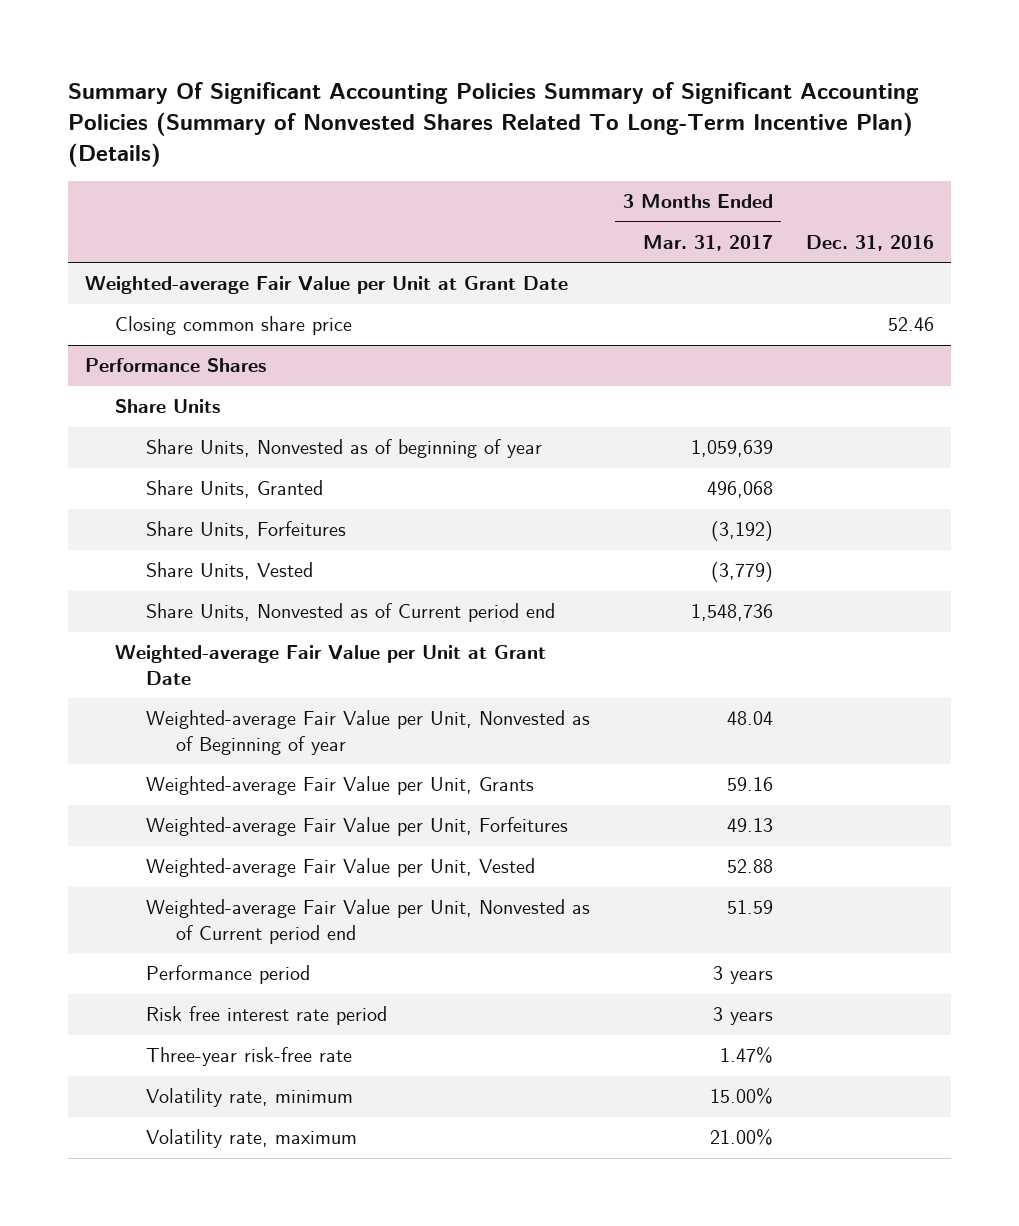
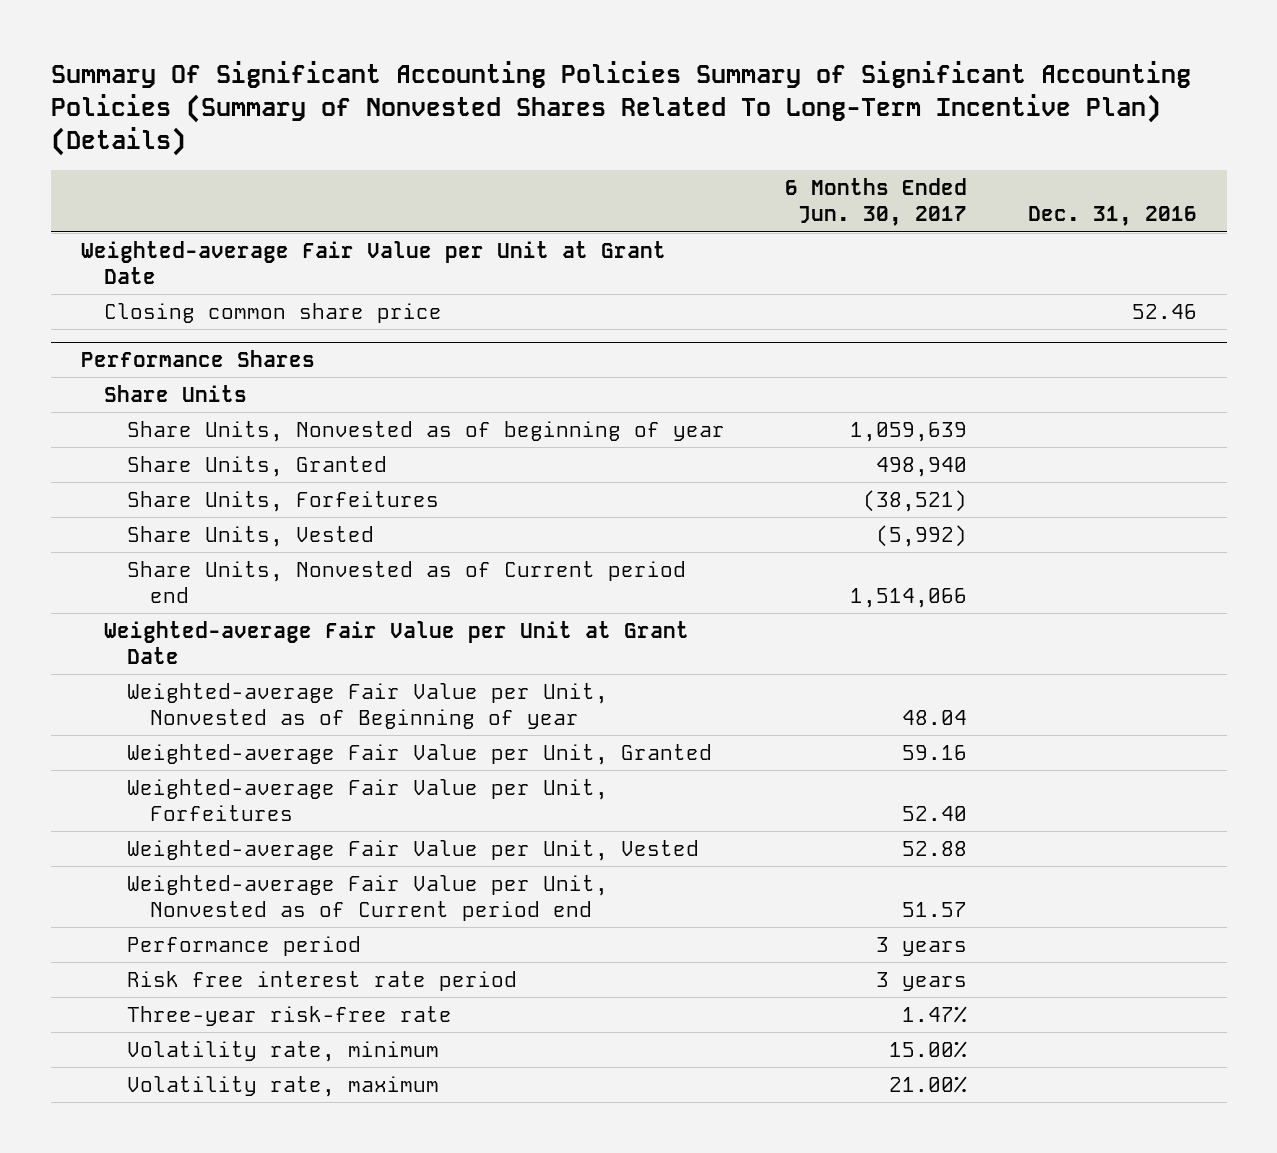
- | 3 Months Ended Mar. 31, 2017 | Dec. 31, 2016
+ | 6 Months Ended Jun. 30, 2017 | Dec. 31, 2016
@ Performance Shares
- Weighted-average Fair Value per Unit, Grants | 59.16 |
+ Weighted-average Fair Value per Unit, Granted | 59.16 |

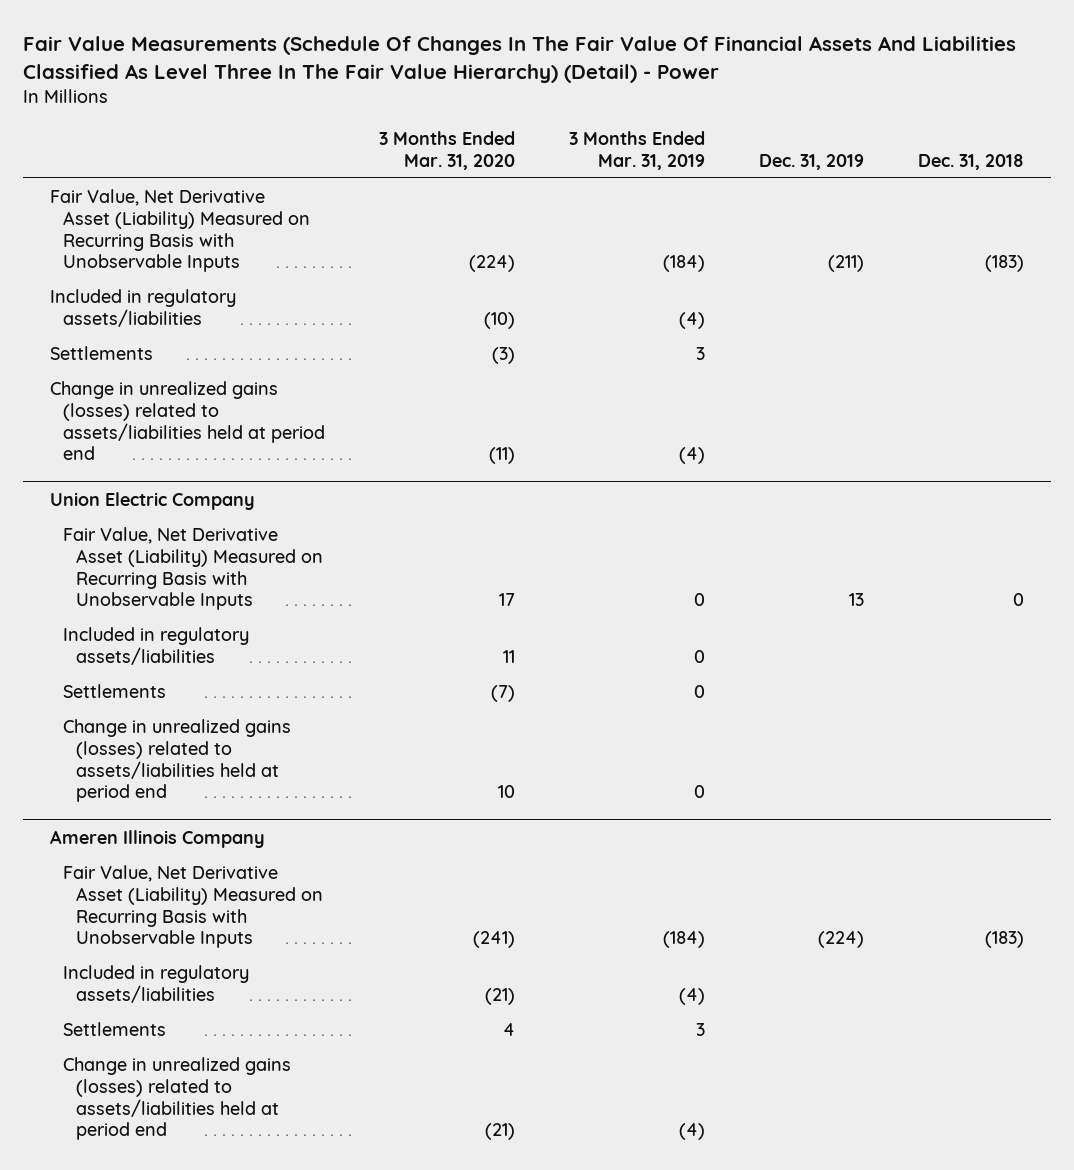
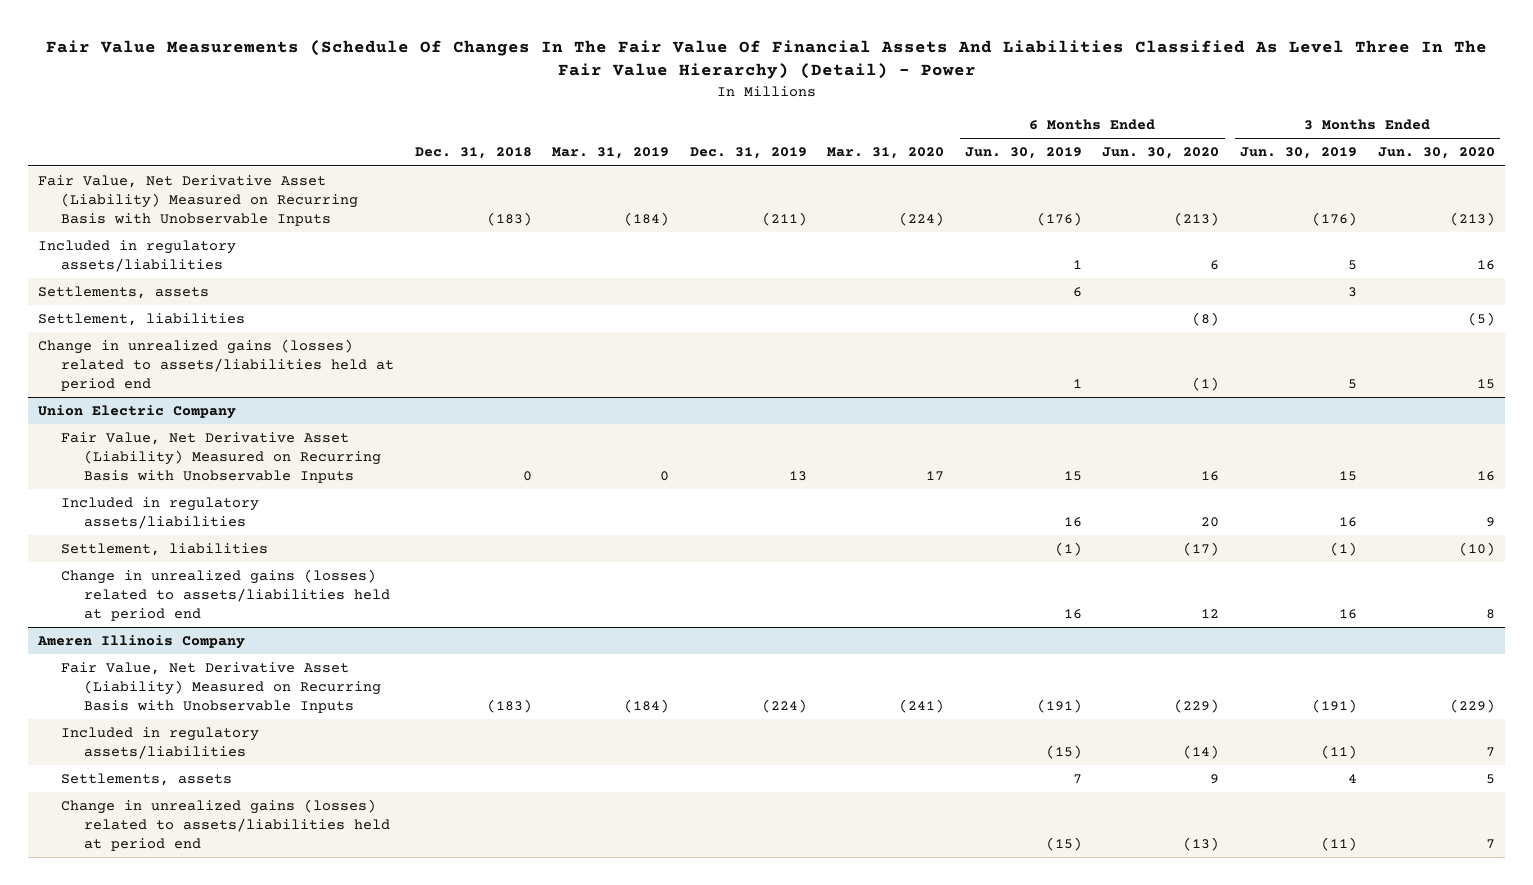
- | 3 Months Ended Mar. 31, 2020 | 3 Months Ended Mar. 31, 2019 | Dec. 31, 2019 | Dec. 31, 2018
+ | Dec. 31, 2018 | Mar. 31, 2019 | Dec. 31, 2019 | Mar. 31, 2020 | 6 Months Ended Jun. 30, 2019 | 6 Months Ended Jun. 30, 2020 | 3 Months Ended Jun. 30, 2019 | 3 Months Ended Jun. 30, 2020
- Settlements | (3) | 3 | |
+ Settlements, assets | | | | | 6 | | 3 |
+ Settlement, liabilities | | | | | | (8) | | (5)
@ Union Electric Company
- Settlements | (7) | 0 | |
+ Settlement, liabilities | | | | | (1) | (17) | (1) | (10)
@ Ameren Illinois Company
- Settlements | 4 | 3 | |
+ Settlements, assets | | | | | 7 | 9 | 4 | 5

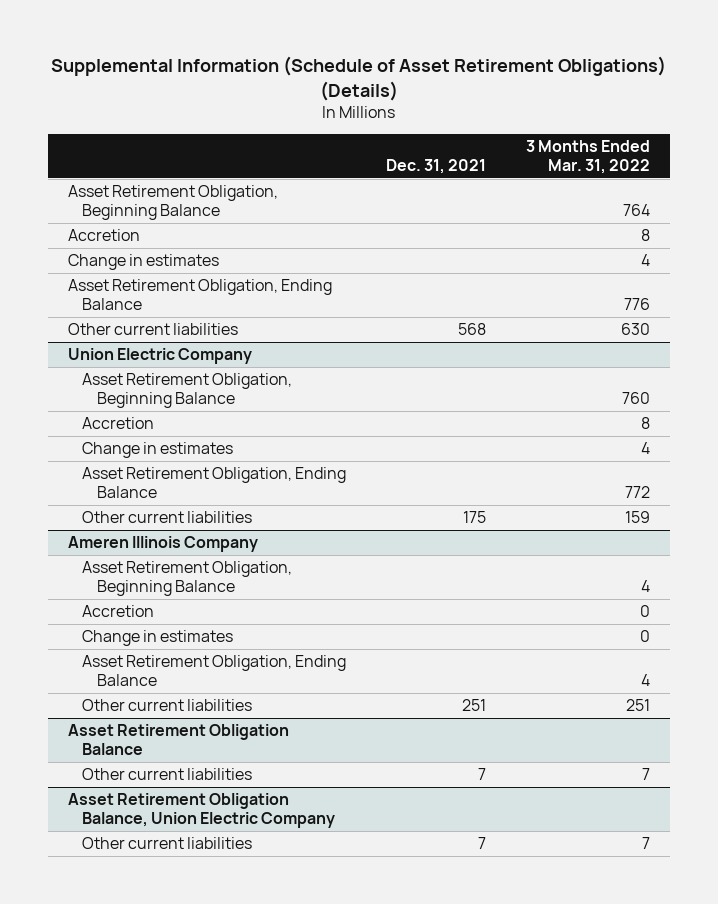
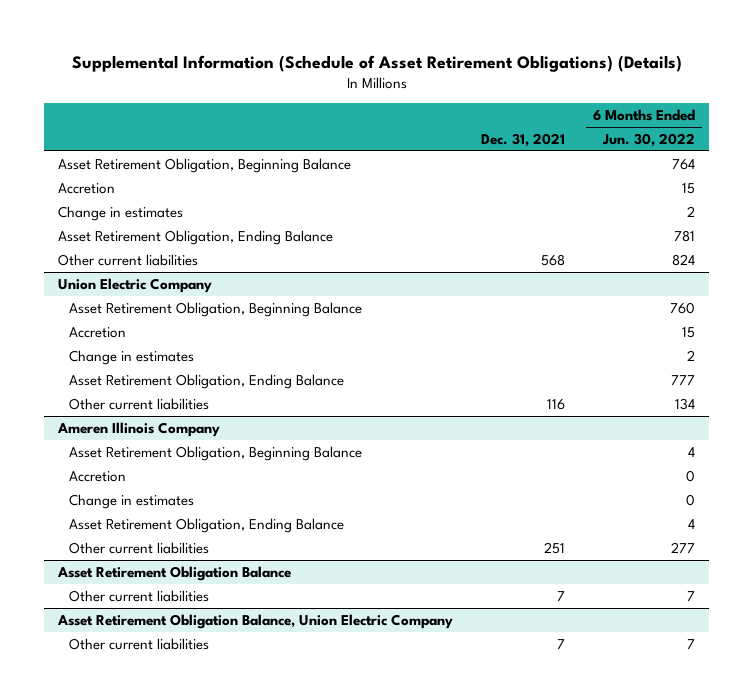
- | Dec. 31, 2021 | 3 Months Ended Mar. 31, 2022
+ | Dec. 31, 2021 | 6 Months Ended Jun. 30, 2022
@ Union Electric Company
- Other current liabilities | 175 | 159
+ Other current liabilities | 116 | 134

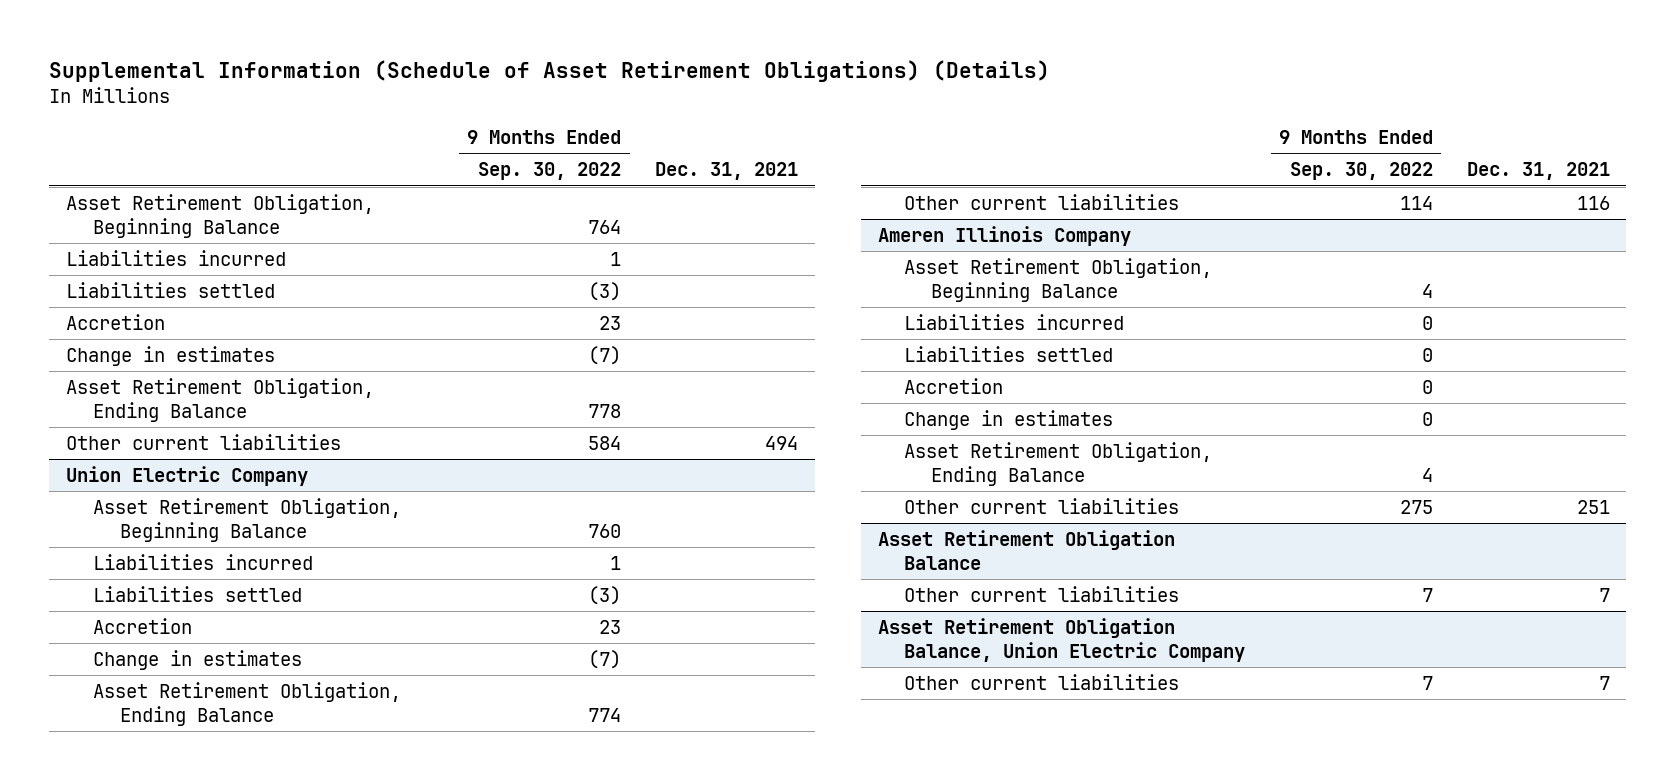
- | Dec. 31, 2021 | 6 Months Ended Jun. 30, 2022
+ | 9 Months Ended Sep. 30, 2022 | Dec. 31, 2021
+ Liabilities incurred | 1 |
+ Liabilities settled | (3) |
- Other current liabilities | 568 | 824
+ Other current liabilities | 584 | 494
@ Union Electric Company
+ Liabilities incurred | 1 |
+ Liabilities settled | (3) |
@ Ameren Illinois Company
+ Liabilities incurred | 0 |
+ Liabilities settled | 0 |

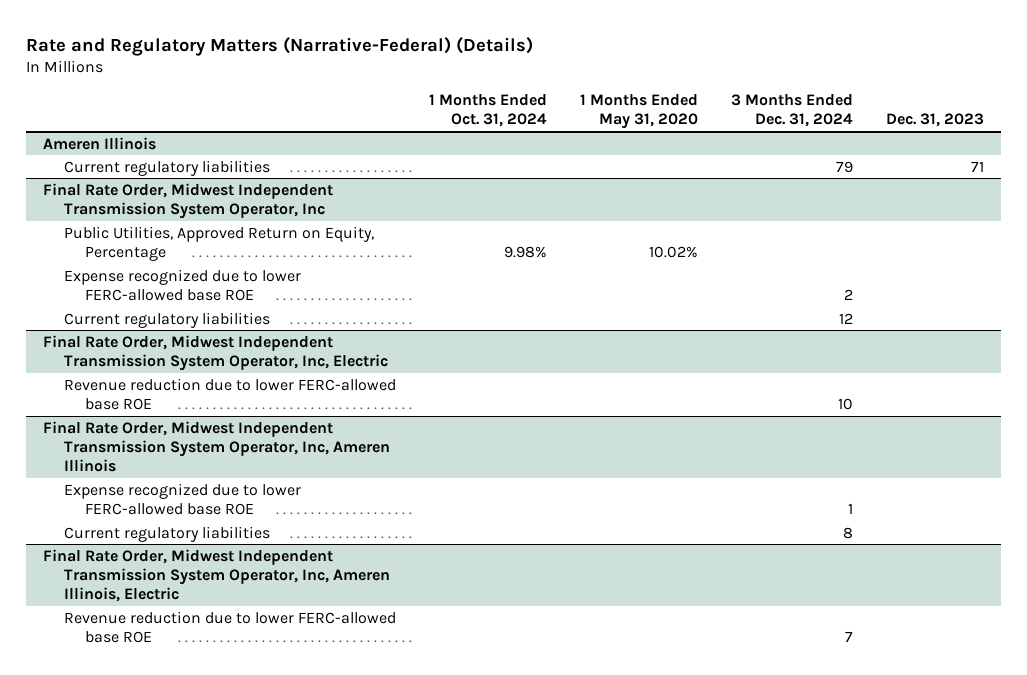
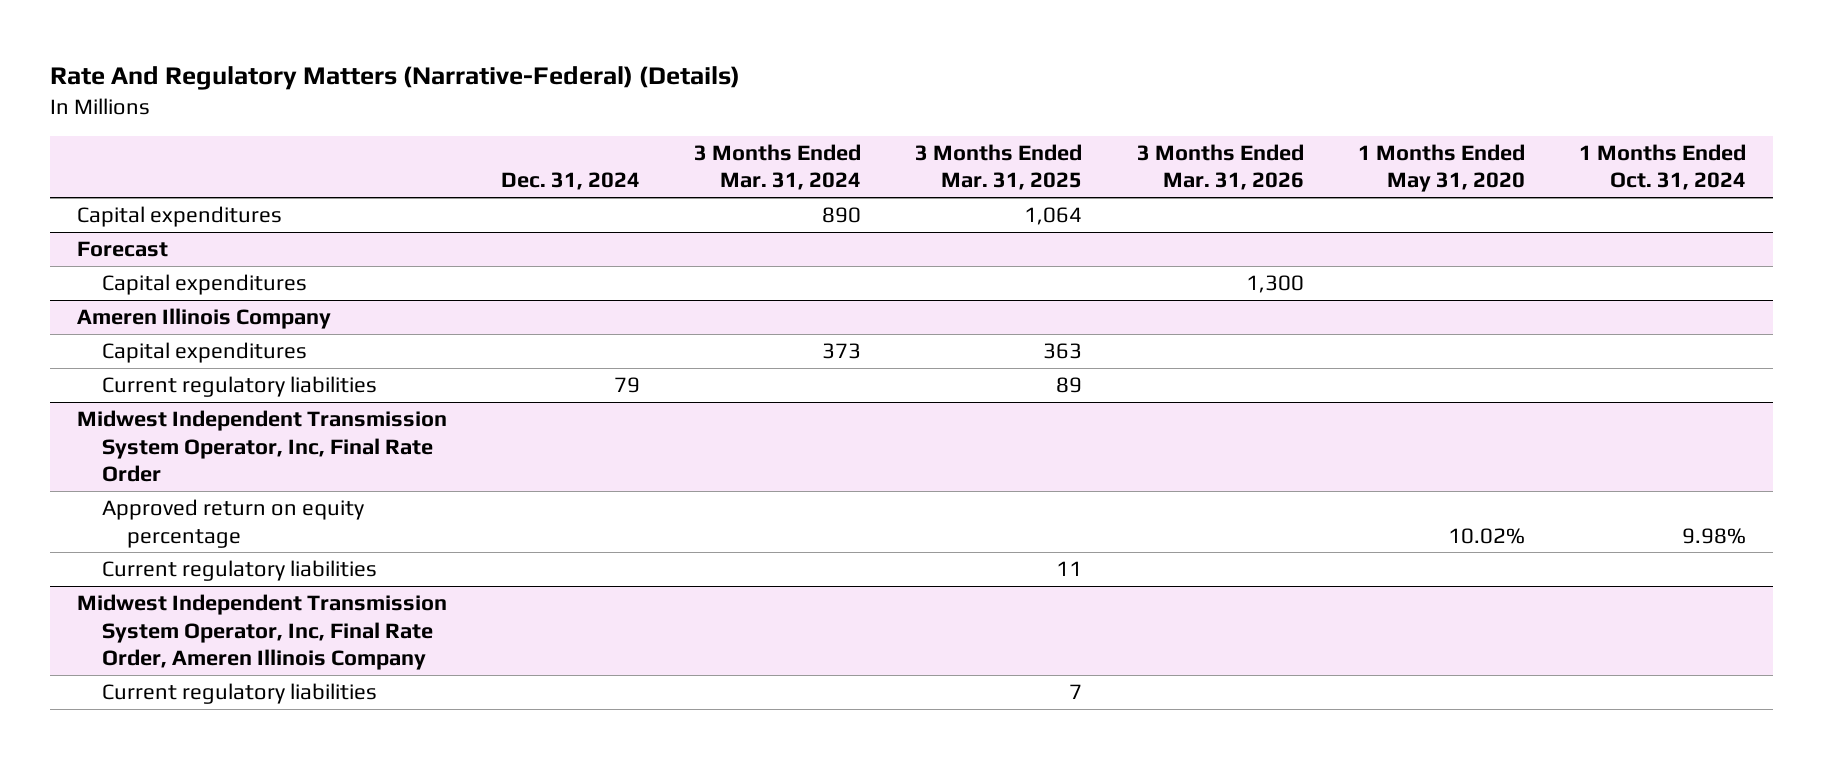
- Rate and Regulatory Matters (Narrative-Federal) (Details)
+ Rate And Regulatory Matters (Narrative-Federal) (Details)
- | 1 Months Ended Oct. 31, 2024 | 1 Months Ended May 31, 2020 | 3 Months Ended Dec. 31, 2024 | Dec. 31, 2023
+ | Dec. 31, 2024 | 3 Months Ended Mar. 31, 2024 | 3 Months Ended Mar. 31, 2025 | 3 Months Ended Mar. 31, 2026 | 1 Months Ended May 31, 2020 | 1 Months Ended Oct. 31, 2024
- Ameren Illinois
+ Capital expenditures | | 890 | 1,064 | | |
+ Forecast
+ Capital expenditures | | | | 1,300 | |
+ Ameren Illinois Company
+ Capital expenditures | | 373 | 363 | | |
- Final Rate Order, Midwest Independent Transmission System Operator, Inc
- Public Utilities, Approved Return on Equity, Percentage | 9.98% | 10.02% | |
- Expense recognized due to lower FERC-allowed base ROE | | | 2 |
+ Midwest Independent Transmission System Operator, Inc, Final Rate Order
+ Approved return on equity percentage | | | | | 10.02% | 9.98%
- Final Rate Order, Midwest Independent Transmission System Operator, Inc, Electric
- Revenue reduction due to lower FERC-allowed base ROE | | | 10 |
- Final Rate Order, Midwest Independent Transmission System Operator, Inc, Ameren Illinois
- Expense recognized due to lower FERC-allowed base ROE | | | 1 |
+ Midwest Independent Transmission System Operator, Inc, Final Rate Order, Ameren Illinois Company
- Final Rate Order, Midwest Independent Transmission System Operator, Inc, Ameren Illinois, Electric
- Revenue reduction due to lower FERC-allowed base ROE | | | 7 |

